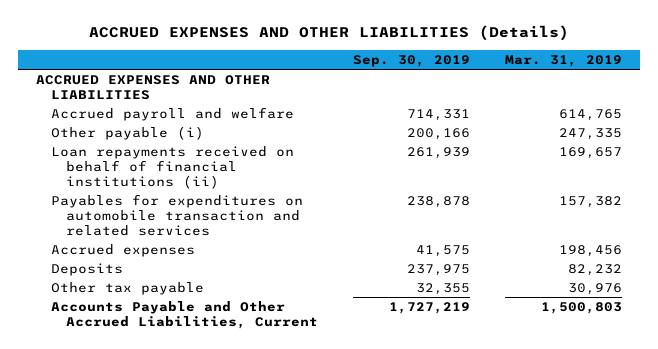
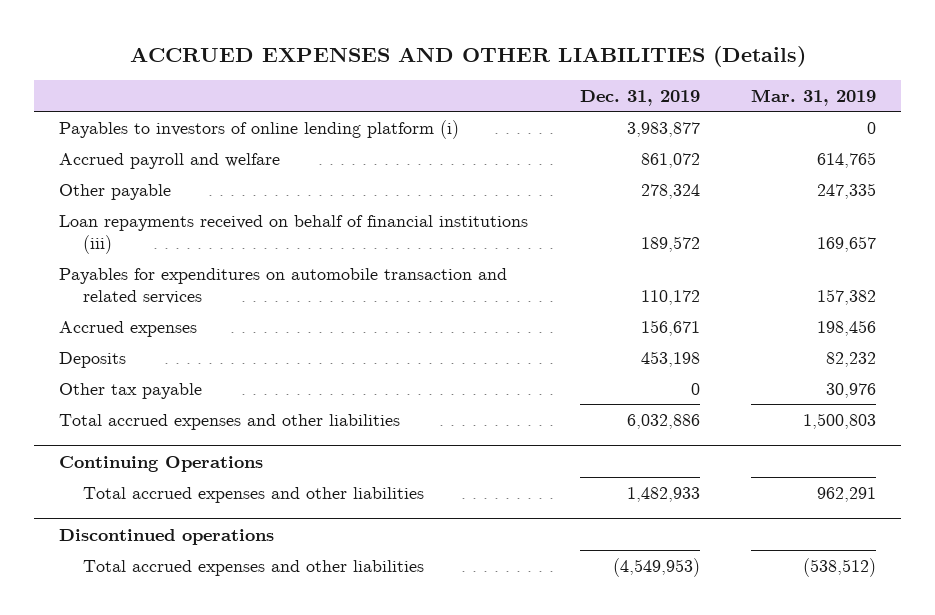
- | Sep. 30, 2019 | Mar. 31, 2019
+ | Dec. 31, 2019 | Mar. 31, 2019
- ACCRUED EXPENSES AND OTHER LIABILITIES
+ Payables to investors of online lending platform (i) | 3,983,877 | 0
- Other payable (i) | 200,166 | 247,335
- Loan repayments received on behalf of financial institutions (ii) | 261,939 | 169,657
+ Other payable | 278,324 | 247,335
+ Loan repayments received on behalf of financial institutions (iii) | 189,572 | 169,657
- Accounts Payable and Other Accrued Liabilities, Current | 1,727,219 | 1,500,803
+ Total accrued expenses and other liabilities | 6,032,886 | 1,500,803
+ Continuing Operations
+ Total accrued expenses and other liabilities | 1,482,933 | 962,291
+ Discontinued operations
+ Total accrued expenses and other liabilities | (4,549,953) | (538,512)

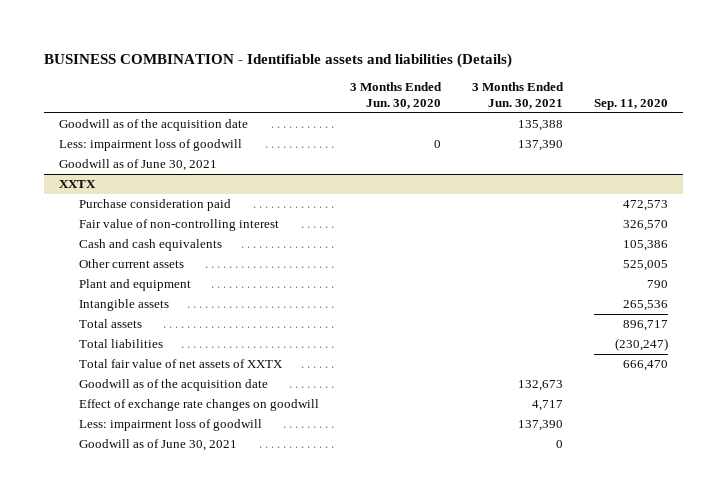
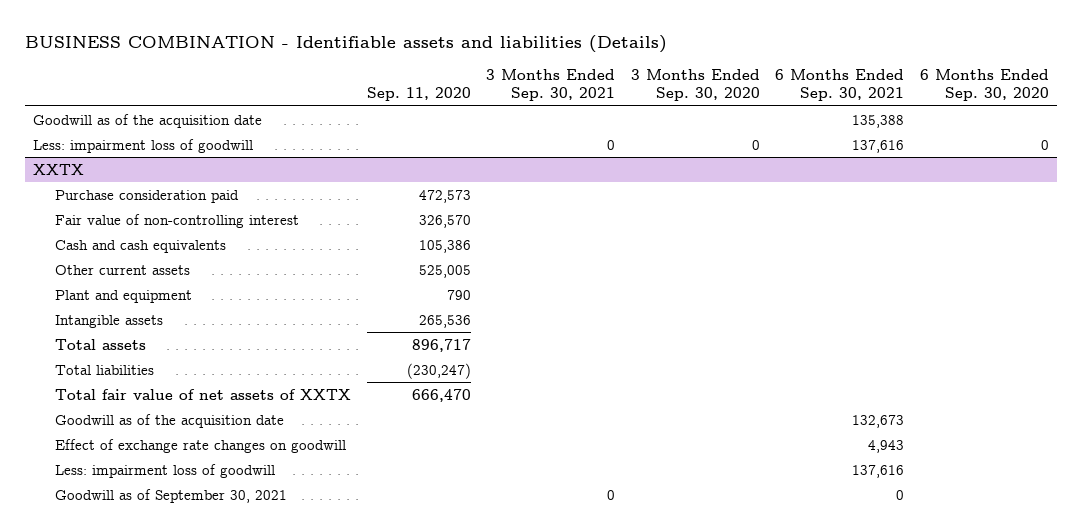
- | 3 Months Ended Jun. 30, 2020 | 3 Months Ended Jun. 30, 2021 | Sep. 11, 2020
+ | Sep. 11, 2020 | 3 Months Ended Sep. 30, 2021 | 3 Months Ended Sep. 30, 2020 | 6 Months Ended Sep. 30, 2021 | 6 Months Ended Sep. 30, 2020
- Goodwill as of June 30, 2021
@ XXTX
- Goodwill as of June 30, 2021 | | 0 |
+ Goodwill as of September 30, 2021 | | 0 | | 0 |

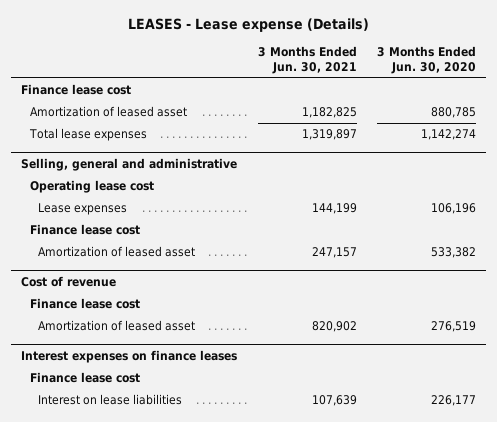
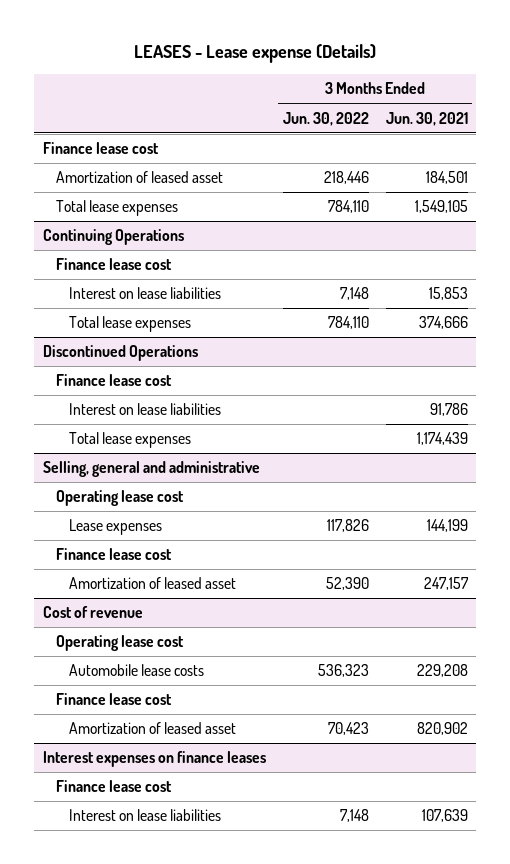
- | 3 Months Ended Jun. 30, 2021 | 3 Months Ended Jun. 30, 2020
+ | 3 Months Ended Jun. 30, 2022 | 3 Months Ended Jun. 30, 2021
- Amortization of leased asset | 1,182,825 | 880,785
- Total lease expenses | 1,319,897 | 1,142,274
+ Amortization of leased asset | 218,446 | 184,501
+ Total lease expenses | 784,110 | 1,549,105
+ Continuing Operations
+ Finance lease cost
+ Interest on lease liabilities | 7,148 | 15,853
+ Total lease expenses | 784,110 | 374,666
+ Discontinued Operations
+ Finance lease cost
+ Interest on lease liabilities | | 91,786
+ Total lease expenses | | 1,174,439
@ Cost of revenue
+ Operating lease cost
+ Automobile lease costs | 536,323 | 229,208

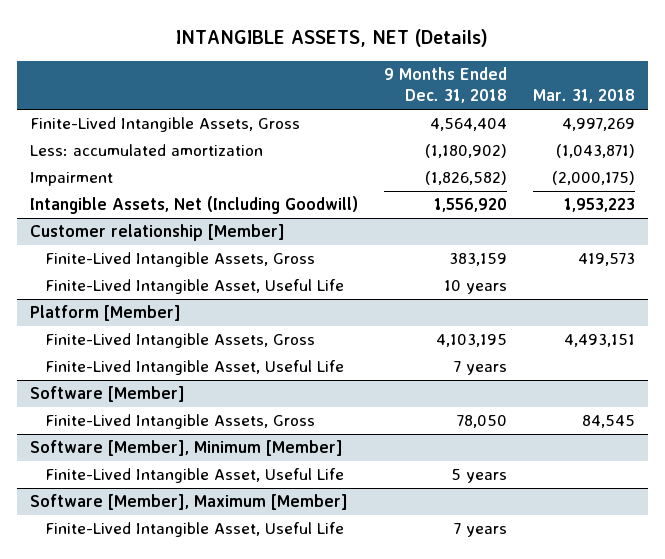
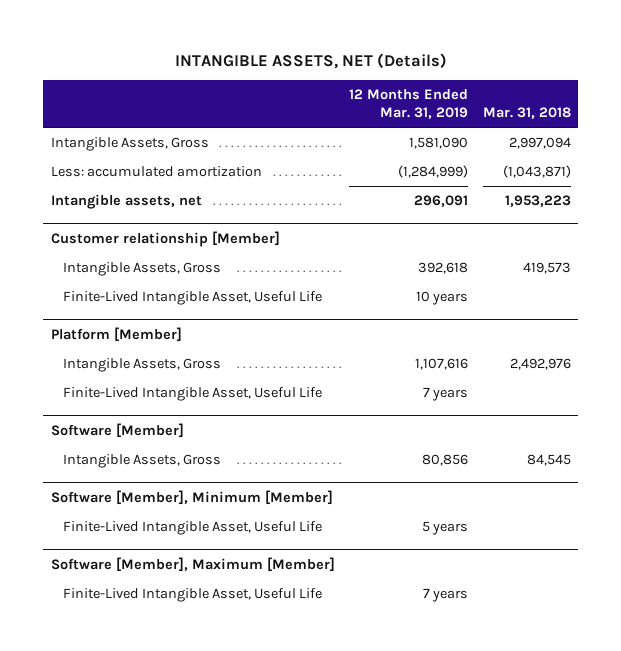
- | 9 Months Ended Dec. 31, 2018 | Mar. 31, 2018
+ | 12 Months Ended Mar. 31, 2019 | Mar. 31, 2018
- Finite-Lived Intangible Assets, Gross | 4,564,404 | 4,997,269
+ Intangible Assets, Gross | 1,581,090 | 2,997,094
- Impairment | (1,826,582) | (2,000,175)
- Intangible Assets, Net (Including Goodwill) | 1,556,920 | 1,953,223
+ Intangible assets, net | 296,091 | 1,953,223
@ Customer relationship [Member]
- Finite-Lived Intangible Assets, Gross | 383,159 | 419,573
+ Intangible Assets, Gross | 392,618 | 419,573
@ Platform [Member]
- Finite-Lived Intangible Assets, Gross | 4,103,195 | 4,493,151
+ Intangible Assets, Gross | 1,107,616 | 2,492,976
@ Software [Member]
- Finite-Lived Intangible Assets, Gross | 78,050 | 84,545
+ Intangible Assets, Gross | 80,856 | 84,545

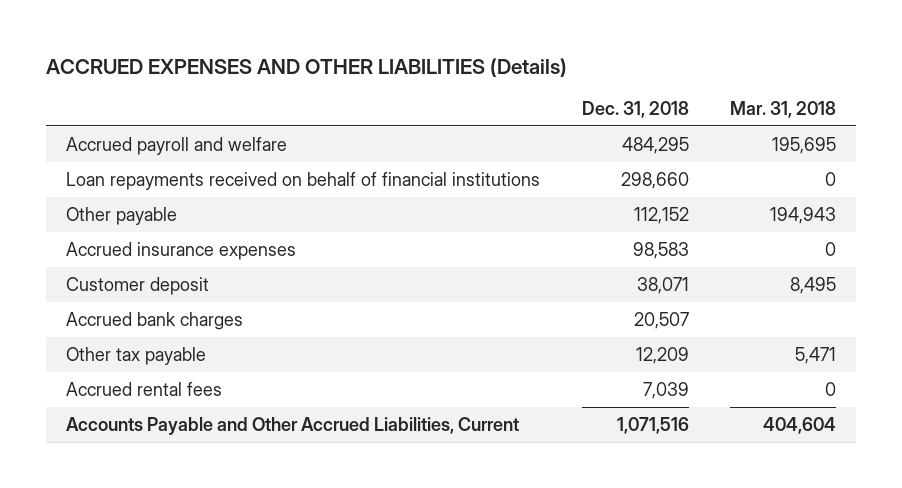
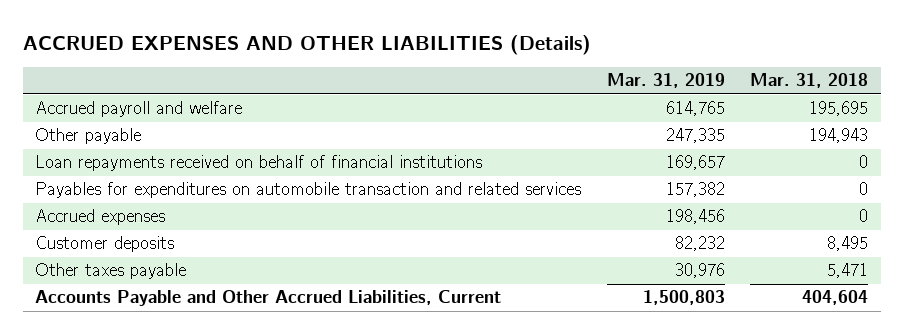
- | Dec. 31, 2018 | Mar. 31, 2018
+ | Mar. 31, 2019 | Mar. 31, 2018
- Accrued insurance expenses | 98,583 | 0
- Customer deposit | 38,071 | 8,495
- Accrued bank charges | 20,507 |
- Other tax payable | 12,209 | 5,471
- Accrued rental fees | 7,039 | 0
moved down: Loan repayments received on behalf of financial institutions | 169,657 | 0
+ Payables for expenditures on automobile transaction and related services | 157,382 | 0
+ Accrued expenses | 198,456 | 0
+ Customer deposits | 82,232 | 8,495
+ Other taxes payable | 30,976 | 5,471

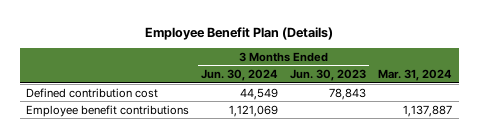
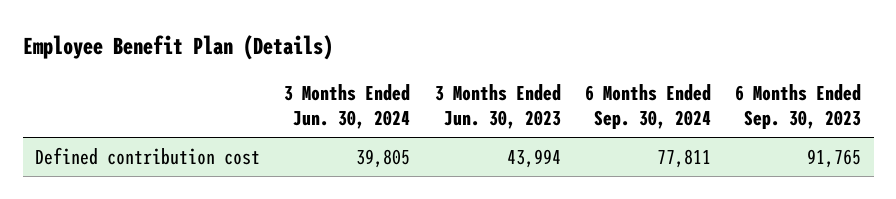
- | 3 Months Ended Jun. 30, 2024 | 3 Months Ended Jun. 30, 2023 | Mar. 31, 2024
+ | 3 Months Ended Jun. 30, 2024 | 3 Months Ended Jun. 30, 2023 | 6 Months Ended Sep. 30, 2024 | 6 Months Ended Sep. 30, 2023
- Defined contribution cost | 44,549 | 78,843 |
- Employee benefit contributions | 1,121,069 | | 1,137,887
+ Defined contribution cost | 39,805 | 43,994 | 77,811 | 91,765

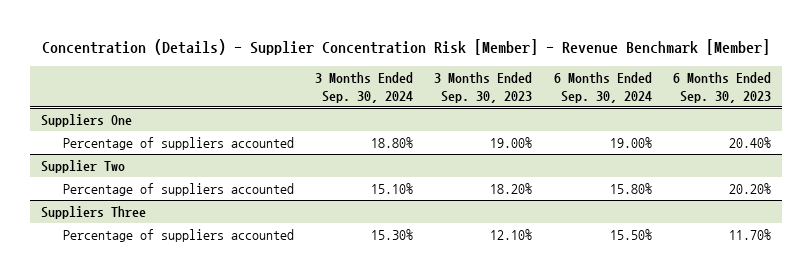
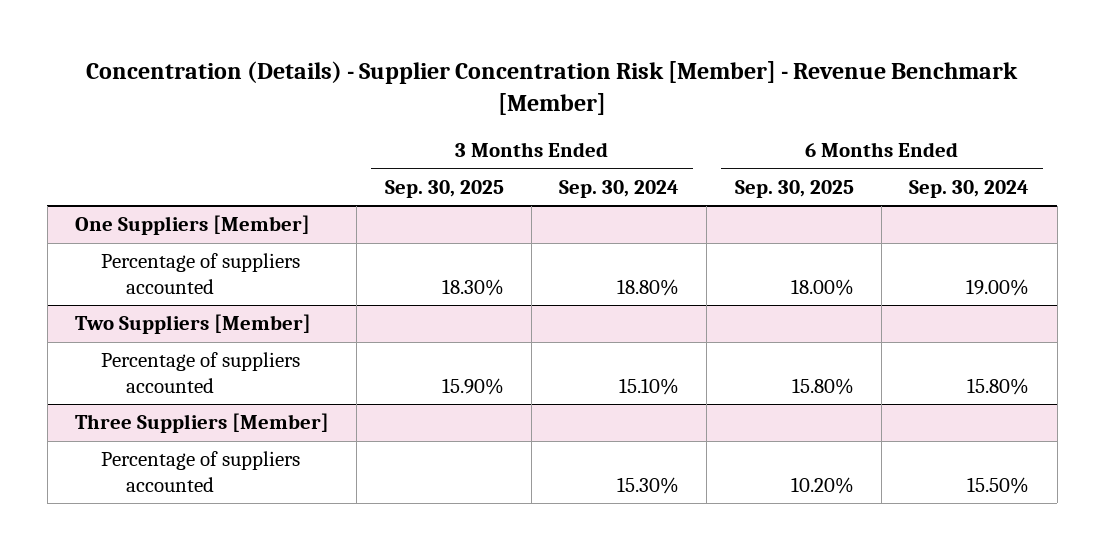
- | 3 Months Ended Sep. 30, 2024 | 3 Months Ended Sep. 30, 2023 | 6 Months Ended Sep. 30, 2024 | 6 Months Ended Sep. 30, 2023
+ | 3 Months Ended Sep. 30, 2025 | 3 Months Ended Sep. 30, 2024 | 6 Months Ended Sep. 30, 2025 | 6 Months Ended Sep. 30, 2024
- Suppliers One
+ One Suppliers [Member]
- Supplier Two
+ Two Suppliers [Member]
- Suppliers Three
+ Three Suppliers [Member]

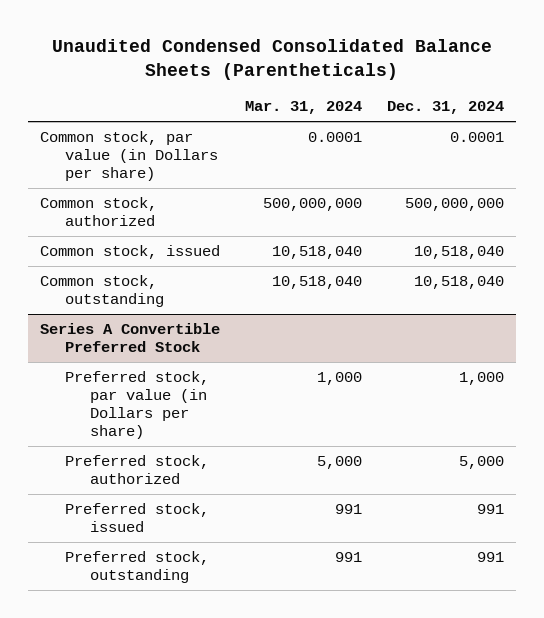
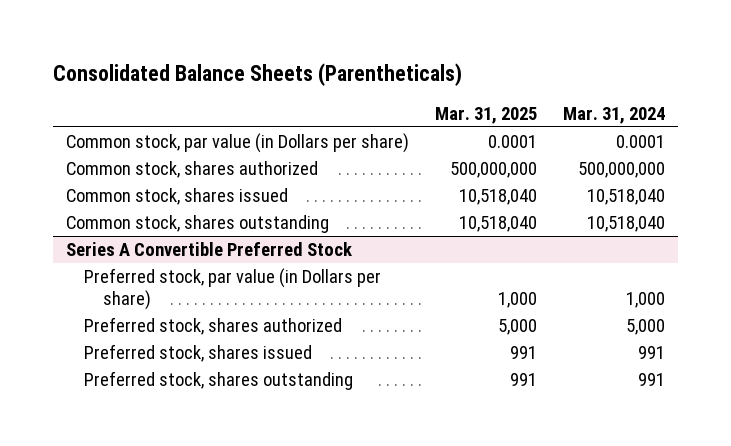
- Unaudited Condensed Consolidated Balance Sheets (Parentheticals)
+ Consolidated Balance Sheets (Parentheticals)
- | Mar. 31, 2024 | Dec. 31, 2024
+ | Mar. 31, 2025 | Mar. 31, 2024
- Common stock, authorized | 500,000,000 | 500,000,000
- Common stock, issued | 10,518,040 | 10,518,040
- Common stock, outstanding | 10,518,040 | 10,518,040
+ Common stock, shares authorized | 500,000,000 | 500,000,000
+ Common stock, shares issued | 10,518,040 | 10,518,040
+ Common stock, shares outstanding | 10,518,040 | 10,518,040
@ Series A Convertible Preferred Stock
- Preferred stock, authorized | 5,000 | 5,000
- Preferred stock, issued | 991 | 991
- Preferred stock, outstanding | 991 | 991
+ Preferred stock, shares authorized | 5,000 | 5,000
+ Preferred stock, shares issued | 991 | 991
+ Preferred stock, shares outstanding | 991 | 991

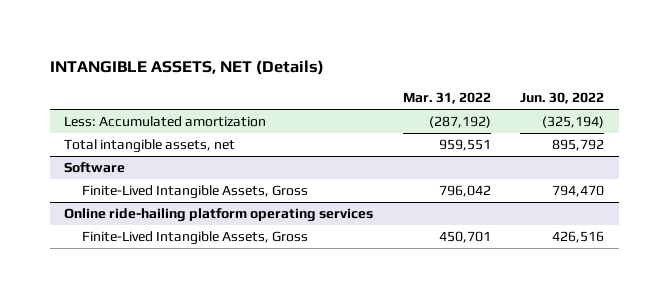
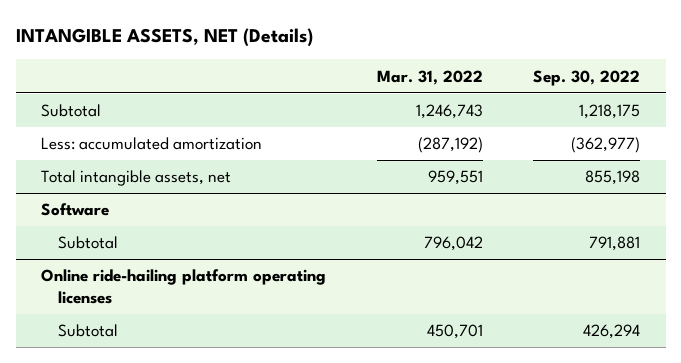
- | Mar. 31, 2022 | Jun. 30, 2022
+ | Mar. 31, 2022 | Sep. 30, 2022
- Less: Accumulated amortization | (287,192) | (325,194)
+ Subtotal | 1,246,743 | 1,218,175
+ Less: accumulated amortization | (287,192) | (362,977)
@ Software
- Finite-Lived Intangible Assets, Gross | 796,042 | 794,470
- Online ride-hailing platform operating services
- Finite-Lived Intangible Assets, Gross | 450,701 | 426,516
@ Software
+ Subtotal | 796,042 | 791,881
+ Online ride-hailing platform operating licenses
+ Subtotal | 450,701 | 426,294

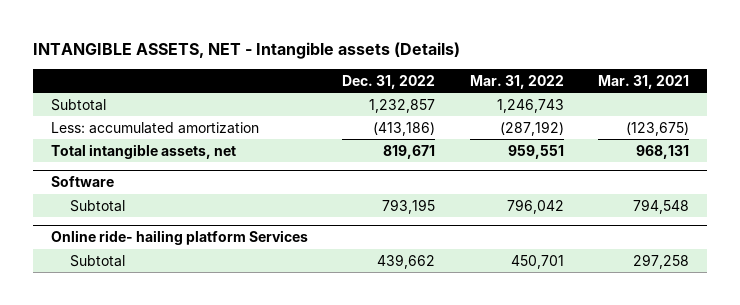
- INTANGIBLE ASSETS, NET (Details)
+ INTANGIBLE ASSETS, NET - Intangible assets (Details)
- | Mar. 31, 2022 | Sep. 30, 2022
+ | Dec. 31, 2022 | Mar. 31, 2022 | Mar. 31, 2021
- Online ride-hailing platform operating licenses
+ Online ride- hailing platform Services

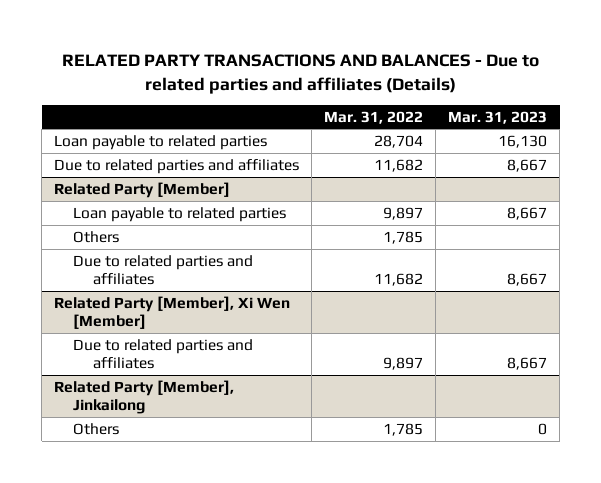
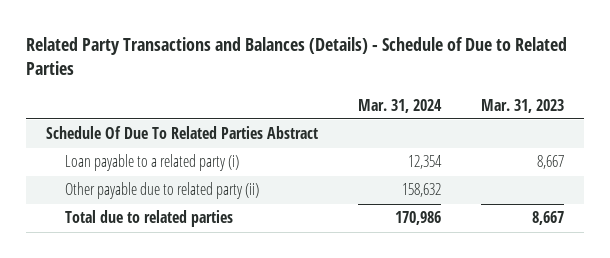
- RELATED PARTY TRANSACTIONS AND BALANCES - Due to related parties and affiliates (Details)
+ Related Party Transactions and Balances (Details) - Schedule of Due to Related Parties
- | Mar. 31, 2022 | Mar. 31, 2023
+ | Mar. 31, 2024 | Mar. 31, 2023
- Loan payable to related parties | 28,704 | 16,130
- Due to related parties and affiliates | 11,682 | 8,667
- Related Party [Member]
- Loan payable to related parties | 9,897 | 8,667
- Others | 1,785 |
- Due to related parties and affiliates | 11,682 | 8,667
- Related Party [Member], Xi Wen [Member]
- Due to related parties and affiliates | 9,897 | 8,667
- Related Party [Member], Jinkailong
- Others | 1,785 | 0
+ Schedule Of Due To Related Parties Abstract
+ Loan payable to a related party (i) | 12,354 | 8,667
+ Other payable due to related party (ii) | 158,632 |
+ Total due to related parties | 170,986 | 8,667

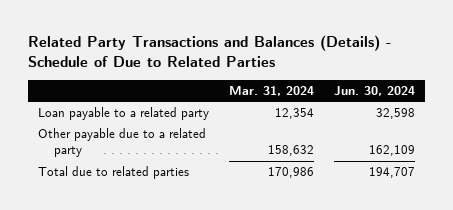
- | Mar. 31, 2024 | Mar. 31, 2023
+ | Mar. 31, 2024 | Jun. 30, 2024
- Schedule Of Due To Related Parties Abstract
- Loan payable to a related party (i) | 12,354 | 8,667
- Other payable due to related party (ii) | 158,632 |
+ Loan payable to a related party | 12,354 | 32,598
+ Other payable due to a related party | 158,632 | 162,109

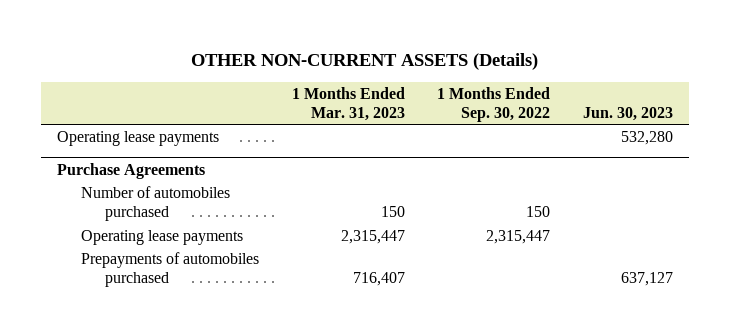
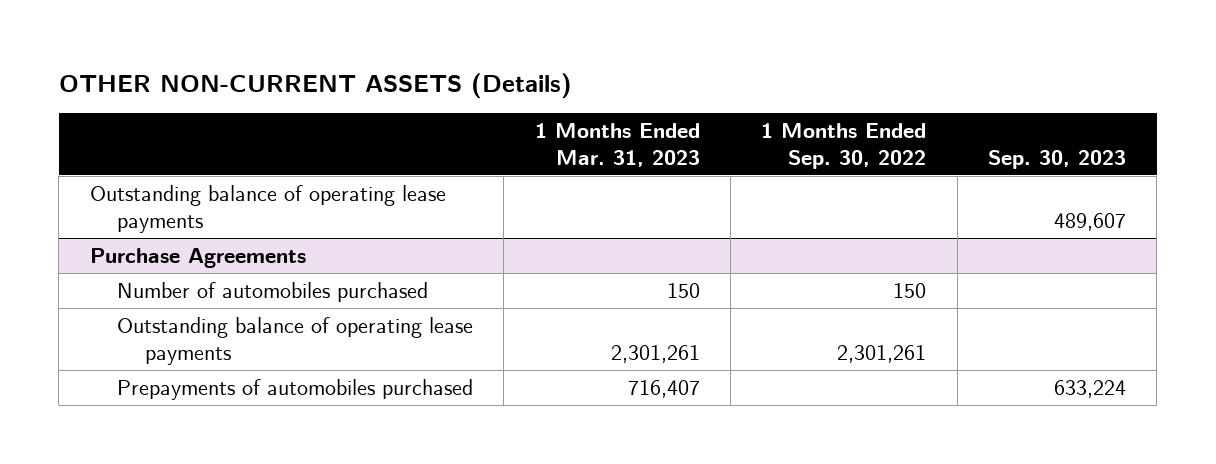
- | 1 Months Ended Mar. 31, 2023 | 1 Months Ended Sep. 30, 2022 | Jun. 30, 2023
+ | 1 Months Ended Mar. 31, 2023 | 1 Months Ended Sep. 30, 2022 | Sep. 30, 2023
- Operating lease payments | | | 532,280
+ Outstanding balance of operating lease payments | | | 489,607
@ Purchase Agreements
- Operating lease payments | 2,315,447 | 2,315,447 |
+ Outstanding balance of operating lease payments | 2,301,261 | 2,301,261 |

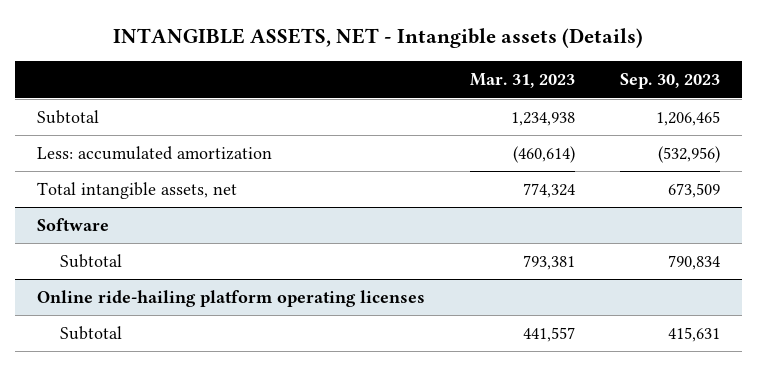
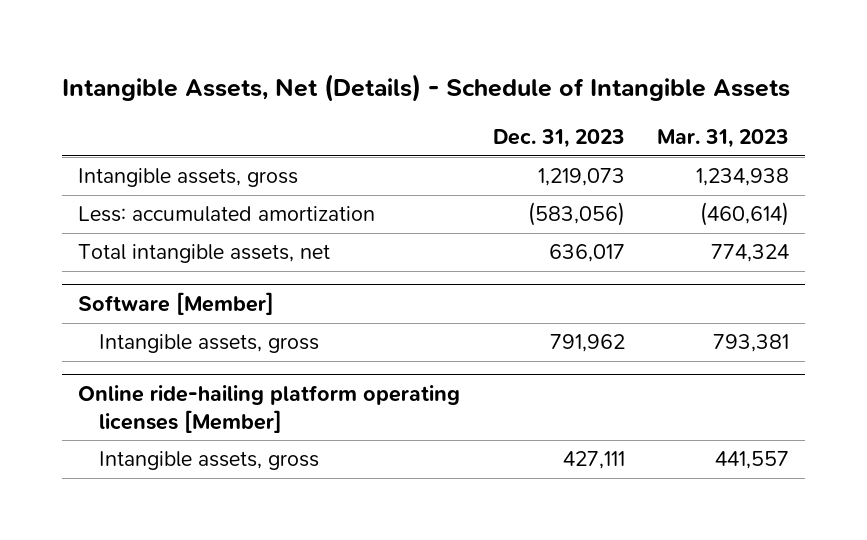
- INTANGIBLE ASSETS, NET - Intangible assets (Details)
+ Intangible Assets, Net (Details) - Schedule of Intangible Assets
- | Mar. 31, 2023 | Sep. 30, 2023
+ | Dec. 31, 2023 | Mar. 31, 2023
- Subtotal | 1,234,938 | 1,206,465
+ Intangible assets, gross | 1,219,073 | 1,234,938
- Software
- Subtotal | 793,381 | 790,834
- Online ride-hailing platform operating licenses
- Subtotal | 441,557 | 415,631
+ Software [Member]
+ Intangible assets, gross | 791,962 | 793,381
+ Online ride-hailing platform operating licenses [Member]
+ Intangible assets, gross | 427,111 | 441,557

